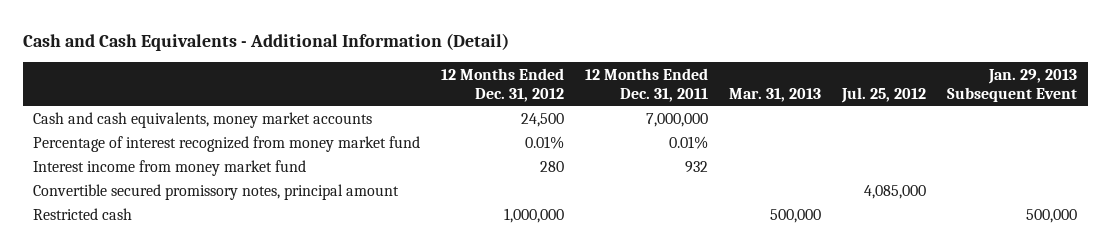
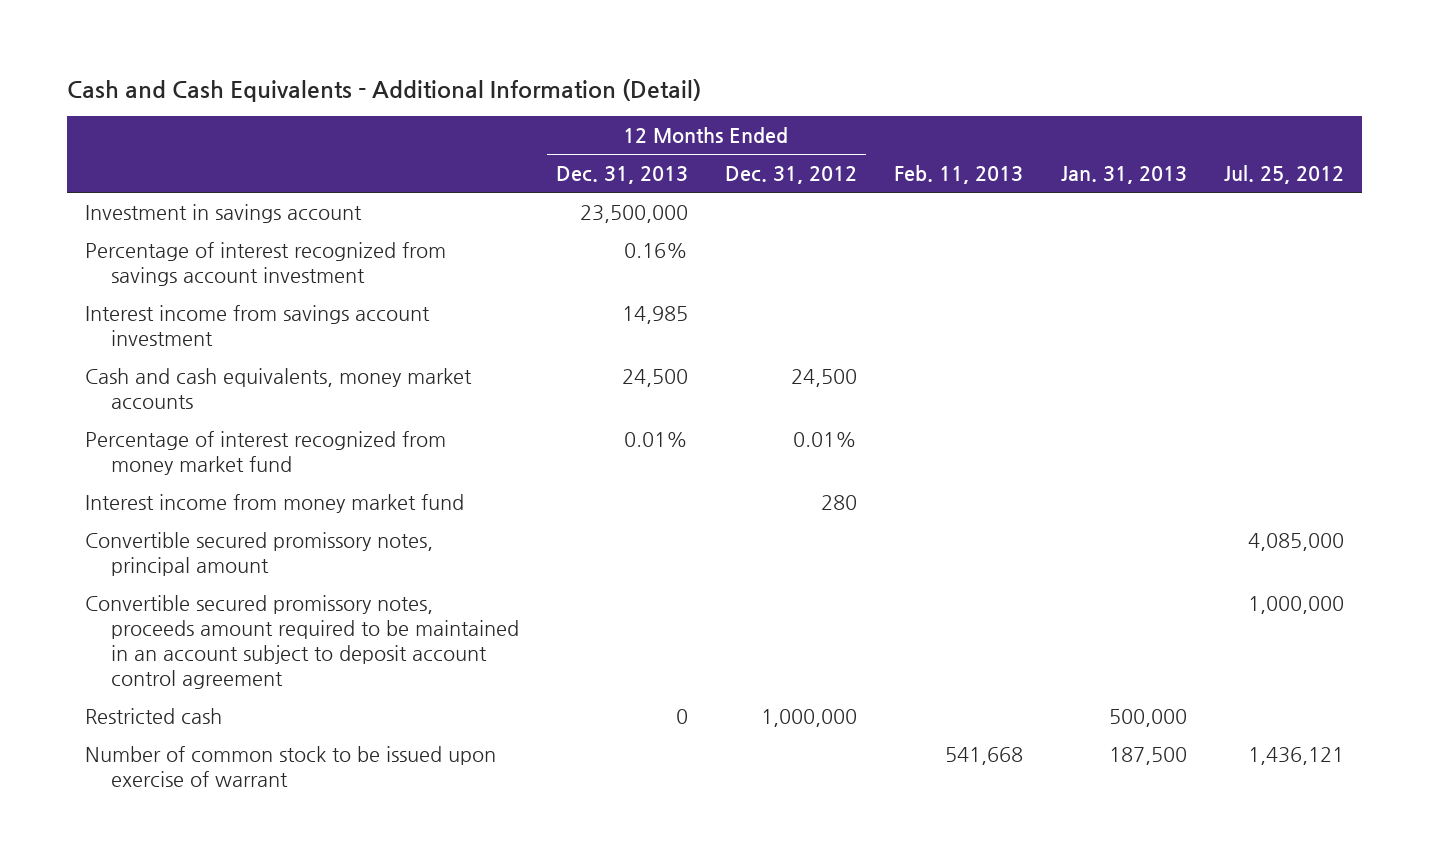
- | 12 Months Ended Dec. 31, 2012 | 12 Months Ended Dec. 31, 2011 | Mar. 31, 2013 | Jul. 25, 2012 | Jan. 29, 2013 Subsequent Event
+ | 12 Months Ended Dec. 31, 2013 | 12 Months Ended Dec. 31, 2012 | Feb. 11, 2013 | Jan. 31, 2013 | Jul. 25, 2012
+ Investment in savings account | 23,500,000 | | | |
+ Percentage of interest recognized from savings account investment | 0.16% | | | |
+ Interest income from savings account investment | 14,985 | | | |
+ Convertible secured promissory notes, proceeds amount required to be maintained in an account subject to deposit account control agreement | | | | | 1,000,000
+ Number of common stock to be issued upon exercise of warrant | | | 541,668 | 187,500 | 1,436,121

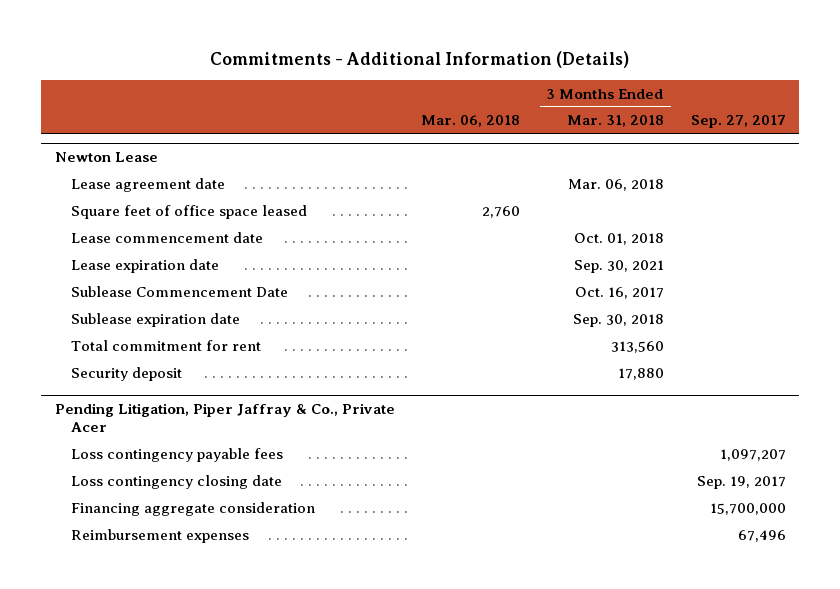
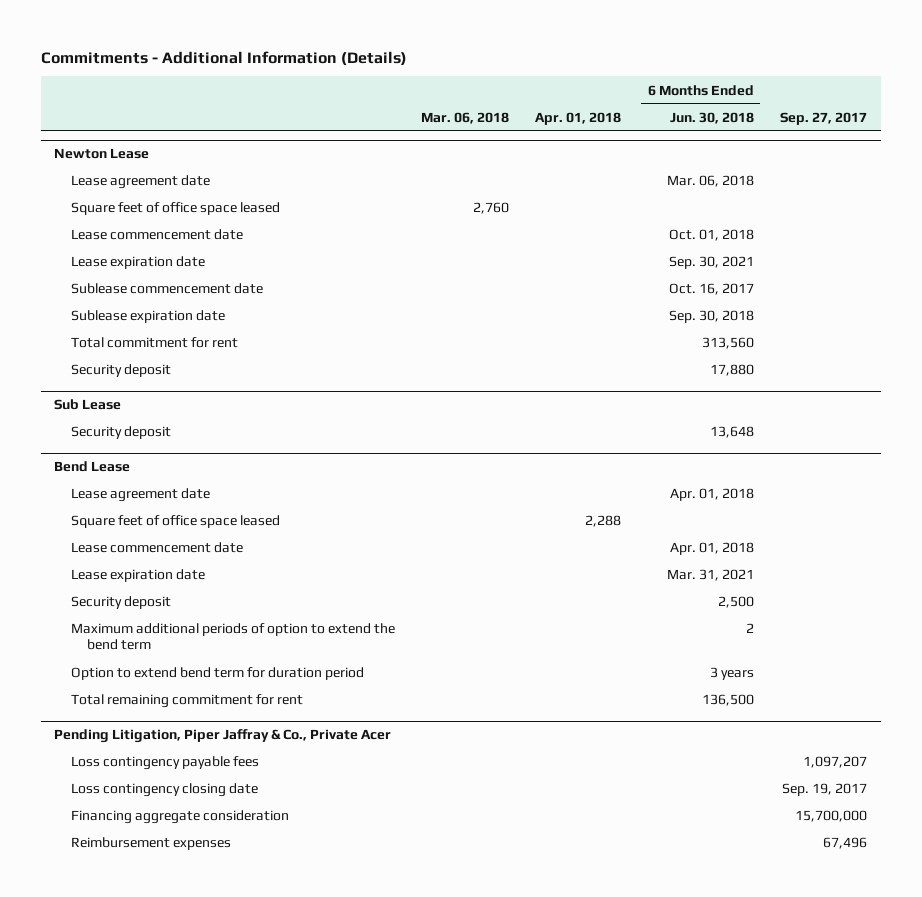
- | Mar. 06, 2018 | 3 Months Ended Mar. 31, 2018 | Sep. 27, 2017
+ | Mar. 06, 2018 | Apr. 01, 2018 | 6 Months Ended Jun. 30, 2018 | Sep. 27, 2017
@ Newton Lease
- Sublease Commencement Date | | Oct. 16, 2017 |
+ Sublease commencement date | | | Oct. 16, 2017 |
+ Sub Lease
+ Security deposit | | | 13,648 |
+ Bend Lease
+ Lease agreement date | | | Apr. 01, 2018 |
+ Square feet of office space leased | | 2,288 | |
+ Lease commencement date | | | Apr. 01, 2018 |
+ Lease expiration date | | | Mar. 31, 2021 |
+ Security deposit | | | 2,500 |
+ Maximum additional periods of option to extend the bend term | | | 2 |
+ Option to extend bend term for duration period | | | 3 years |
+ Total remaining commitment for rent | | | 136,500 |

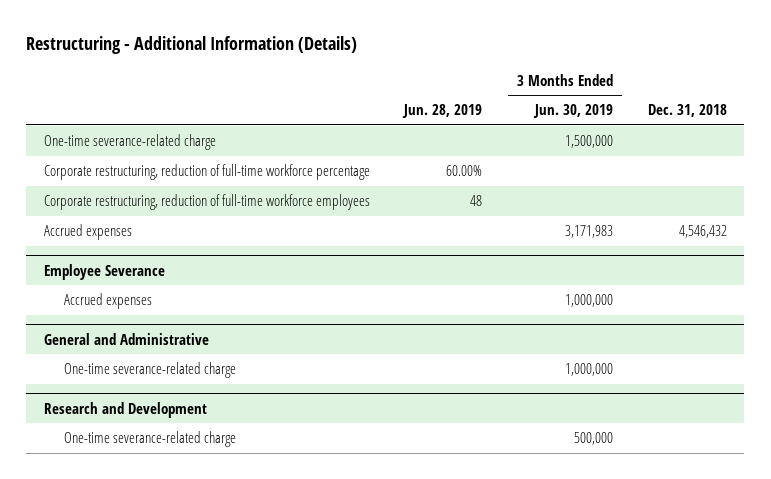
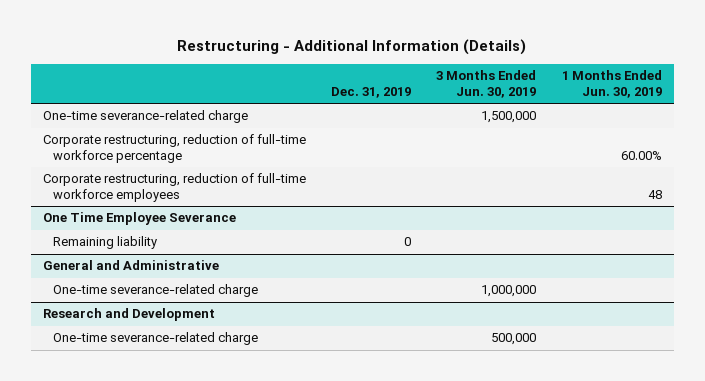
- | Jun. 28, 2019 | 3 Months Ended Jun. 30, 2019 | Dec. 31, 2018
+ | Dec. 31, 2019 | 3 Months Ended Jun. 30, 2019 | 1 Months Ended Jun. 30, 2019
- Accrued expenses | | 3,171,983 | 4,546,432
- Employee Severance
- Accrued expenses | | 1,000,000 |
+ One Time Employee Severance
+ Remaining liability | 0 | |

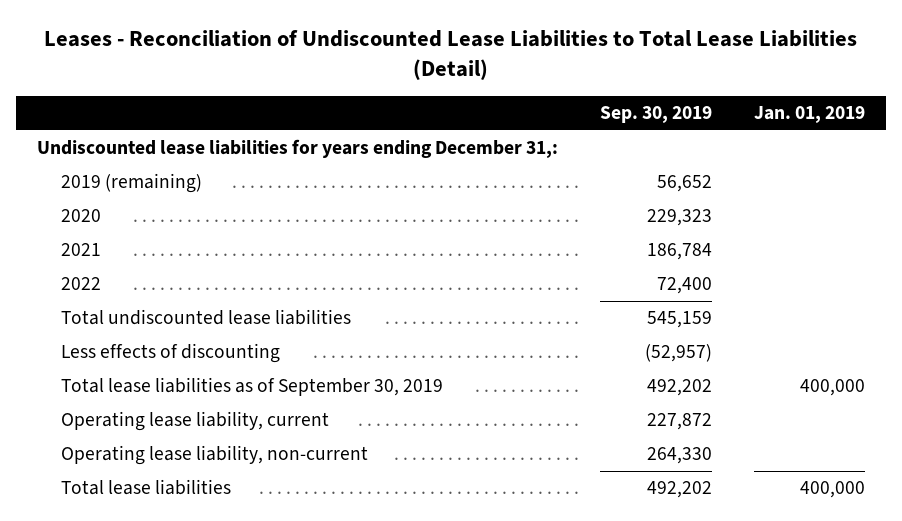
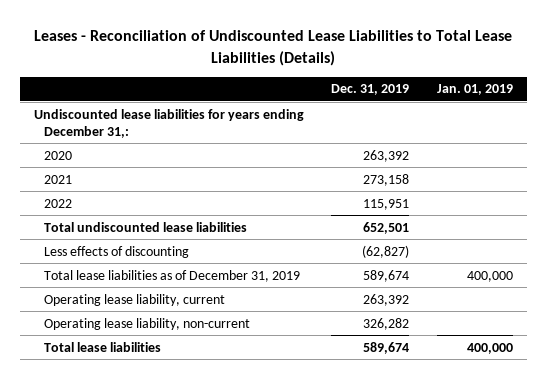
- Leases - Reconciliation of Undiscounted Lease Liabilities to Total Lease Liabilities (Detail)
+ Leases - Reconciliation of Undiscounted Lease Liabilities to Total Lease Liabilities (Details)
- | Sep. 30, 2019 | Jan. 01, 2019
+ | Dec. 31, 2019 | Jan. 01, 2019
- 2019 (remaining) | 56,652 |
- Total lease liabilities as of September 30, 2019 | 492,202 | 400,000
+ Total lease liabilities as of December 31, 2019 | 589,674 | 400,000

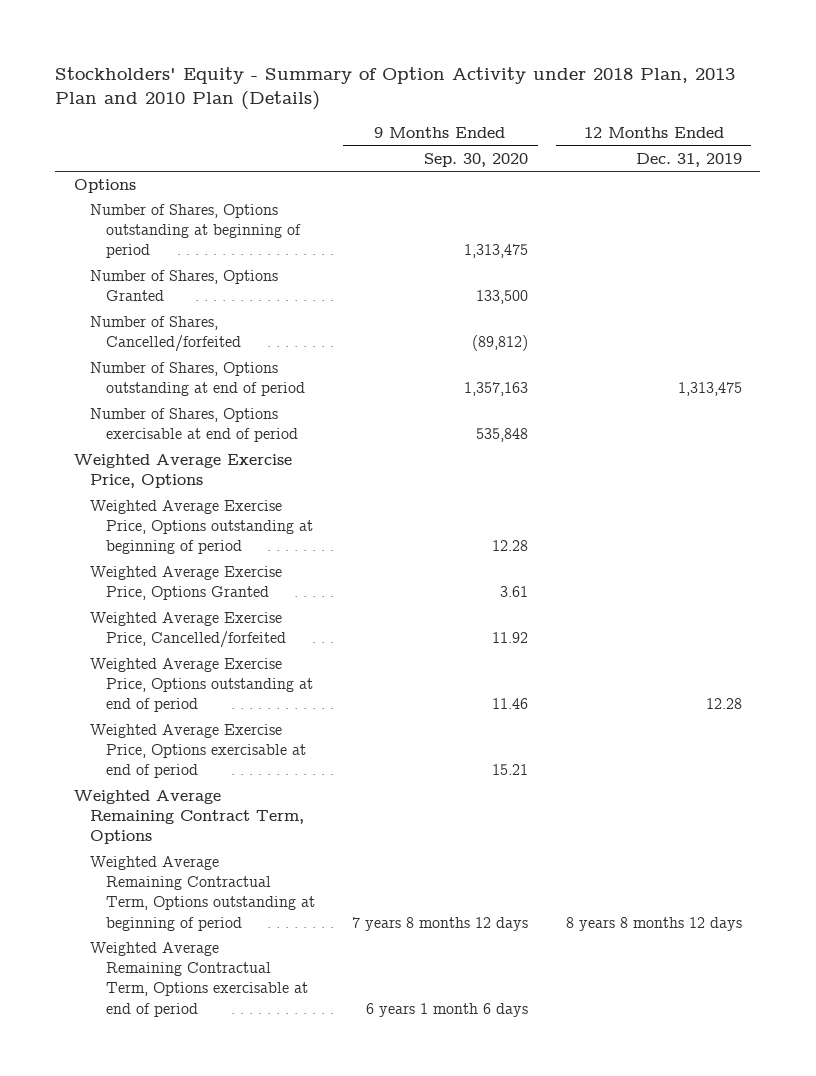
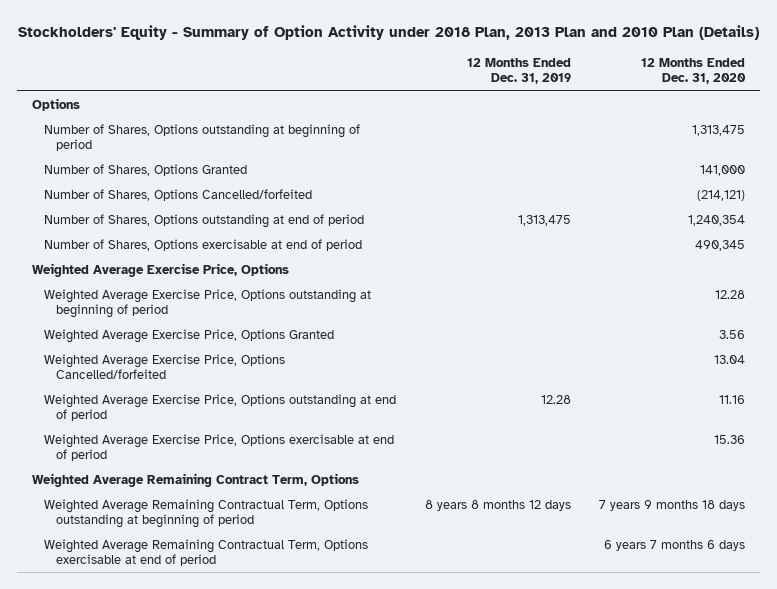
- | 9 Months Ended Sep. 30, 2020 | 12 Months Ended Dec. 31, 2019
+ | 12 Months Ended Dec. 31, 2019 | 12 Months Ended Dec. 31, 2020
- Number of Shares, Cancelled/forfeited | (89,812) |
+ Number of Shares, Options Cancelled/forfeited | | (214,121)
- Weighted Average Exercise Price, Cancelled/forfeited | 11.92 |
+ Weighted Average Exercise Price, Options Cancelled/forfeited | | 13.04

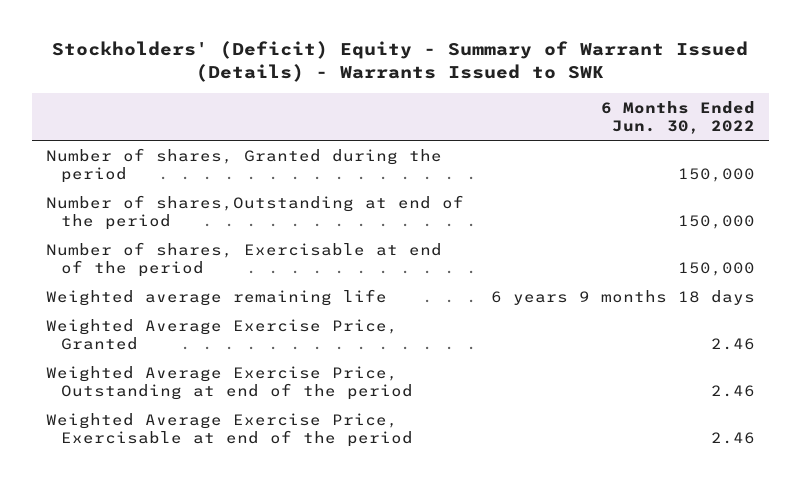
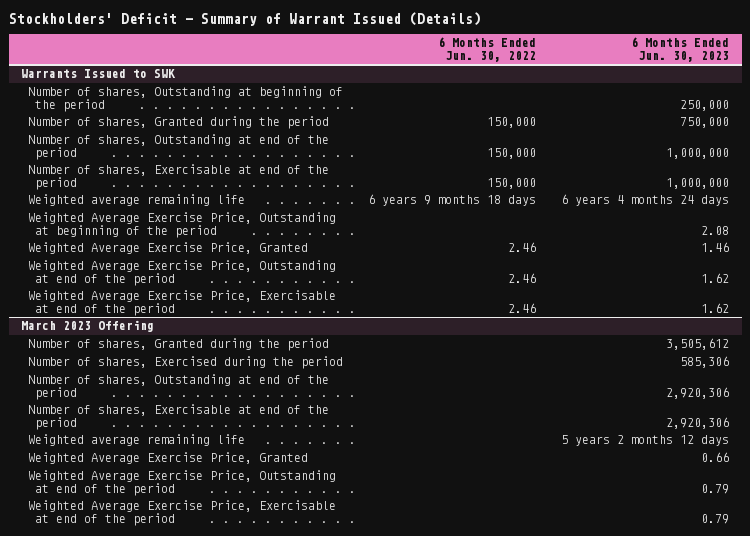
- Stockholders' (Deficit) Equity - Summary of Warrant Issued (Details) - Warrants Issued to SWK
+ Stockholders' Deficit - Summary of Warrant Issued (Details)
- | 6 Months Ended Jun. 30, 2022
+ | 6 Months Ended Jun. 30, 2022 | 6 Months Ended Jun. 30, 2023
+ Warrants Issued to SWK
+ Number of shares, Outstanding at beginning of the period | | 250,000
- Number of shares,Outstanding at end of the period | 150,000
+ Number of shares, Outstanding at end of the period | 150,000 | 1,000,000
+ Weighted Average Exercise Price, Outstanding at beginning of the period | | 2.08
+ March 2023 Offering
+ Number of shares, Granted during the period | | 3,505,612
+ Number of shares, Exercised during the period | | 585,306
+ Number of shares, Outstanding at end of the period | | 2,920,306
+ Number of shares, Exercisable at end of the period | | 2,920,306
+ Weighted average remaining life | | 5 years 2 months 12 days
+ Weighted Average Exercise Price, Granted | | 0.66
+ Weighted Average Exercise Price, Outstanding at end of the period | | 0.79
+ Weighted Average Exercise Price, Exercisable at end of the period | | 0.79

